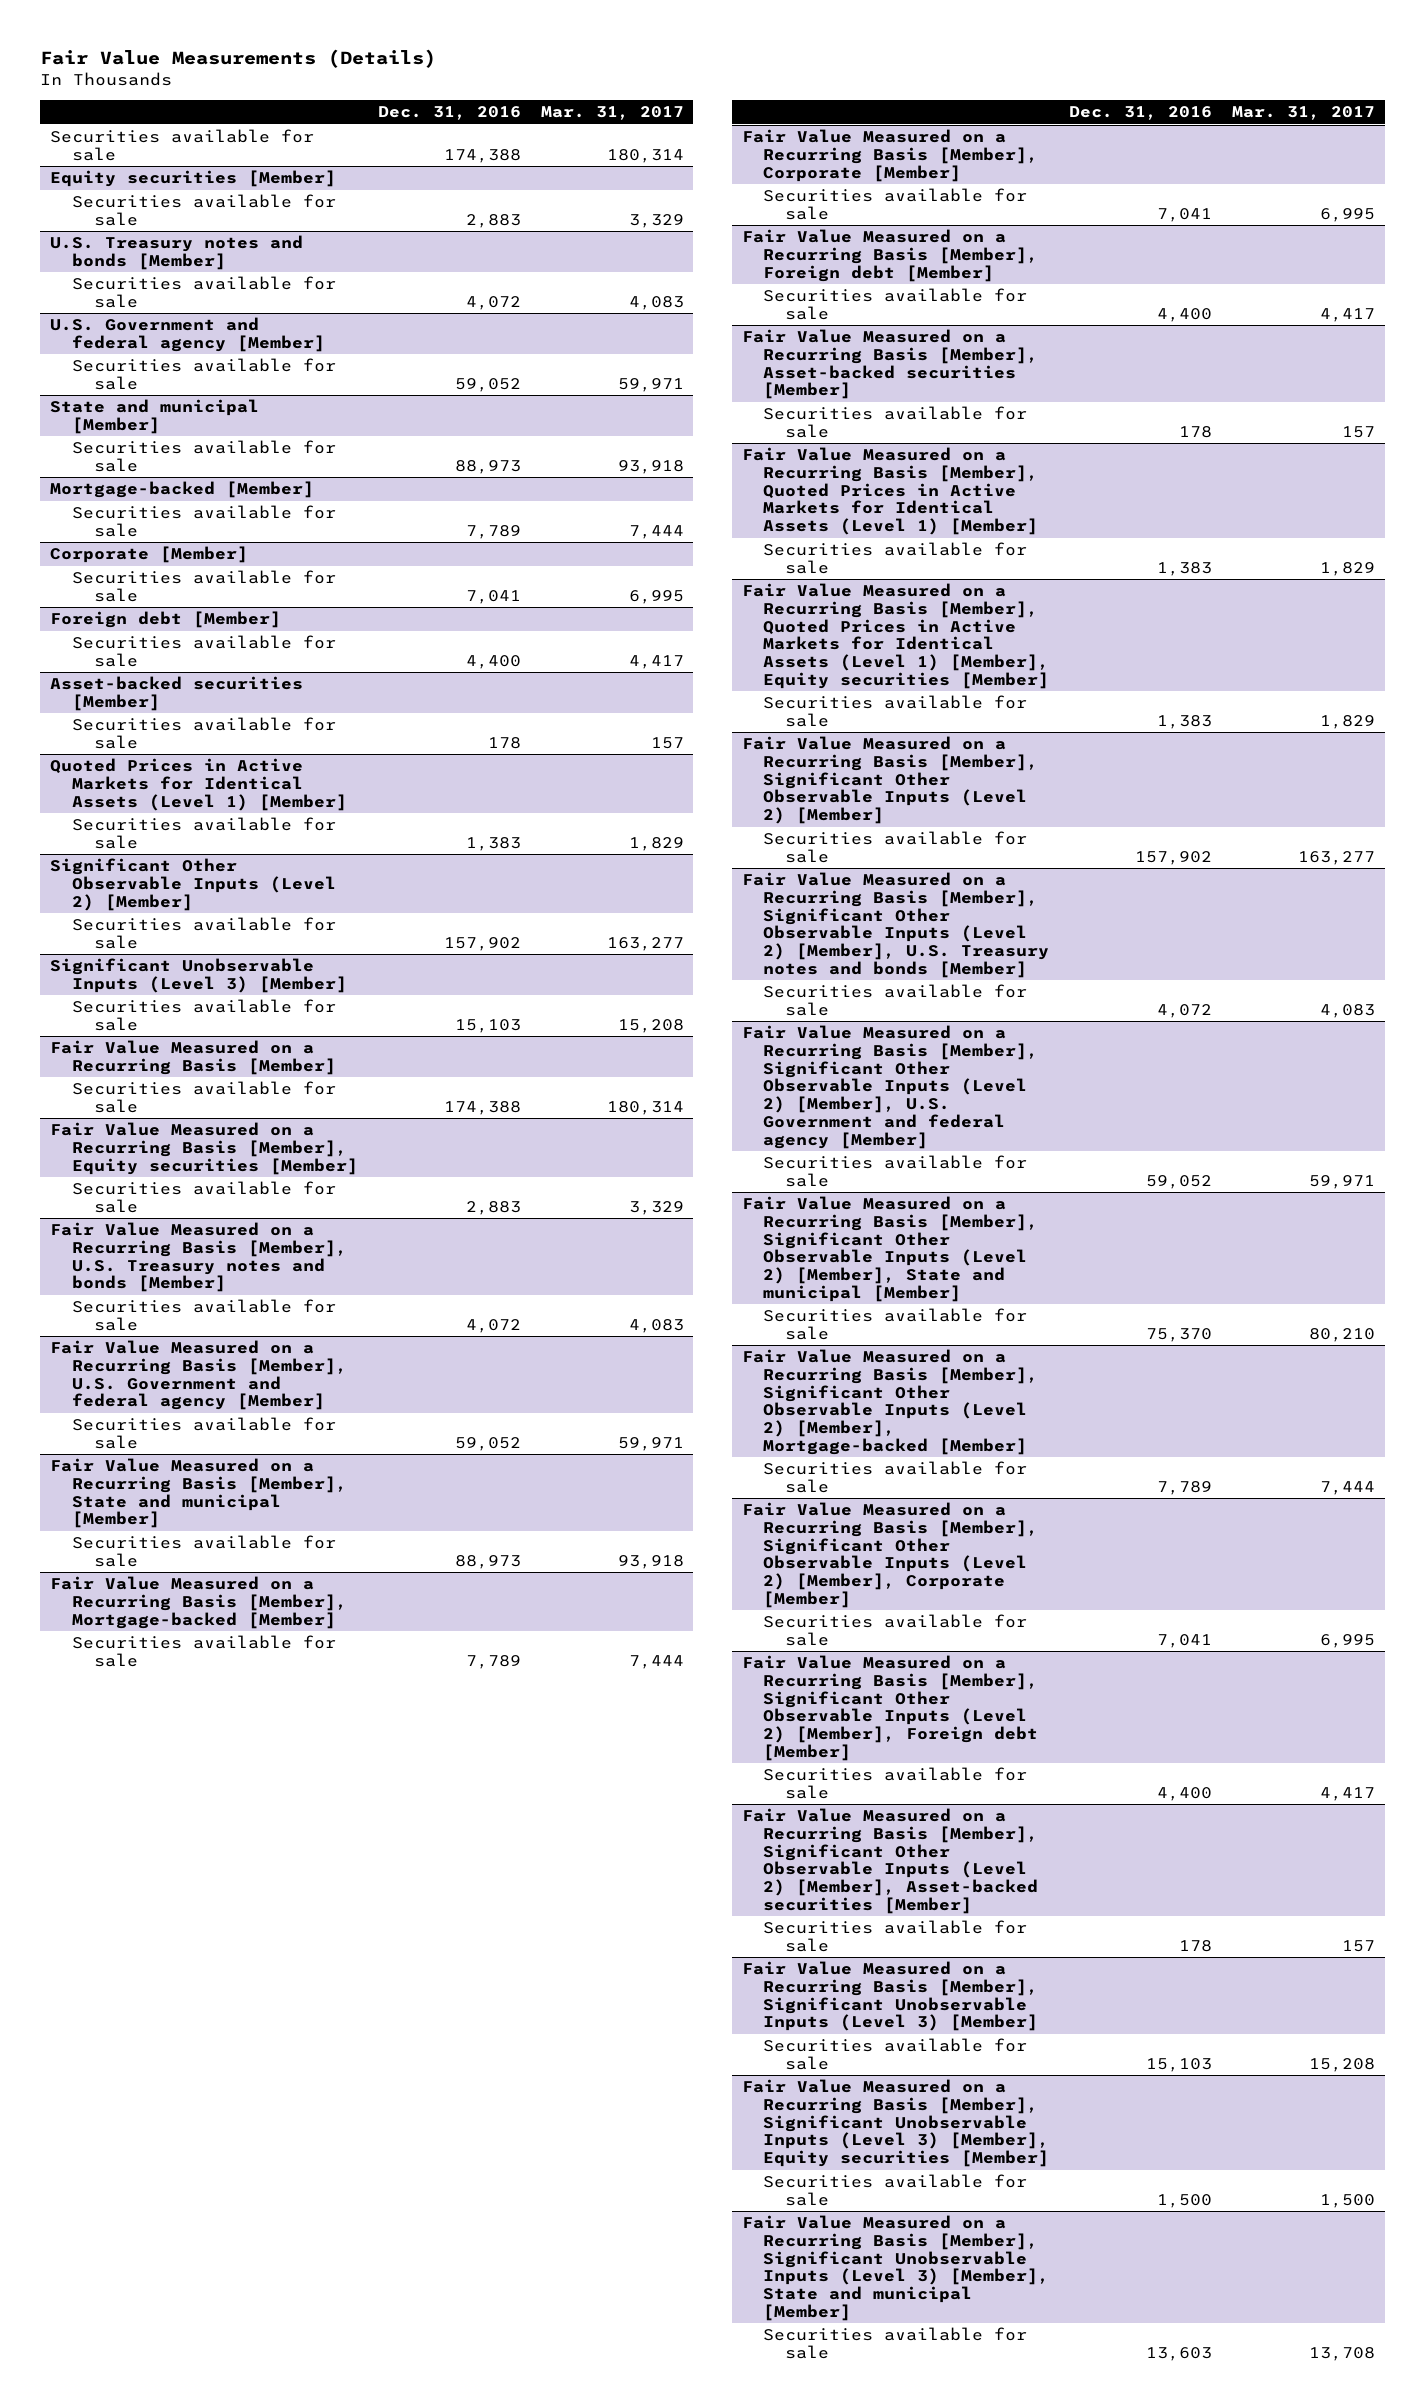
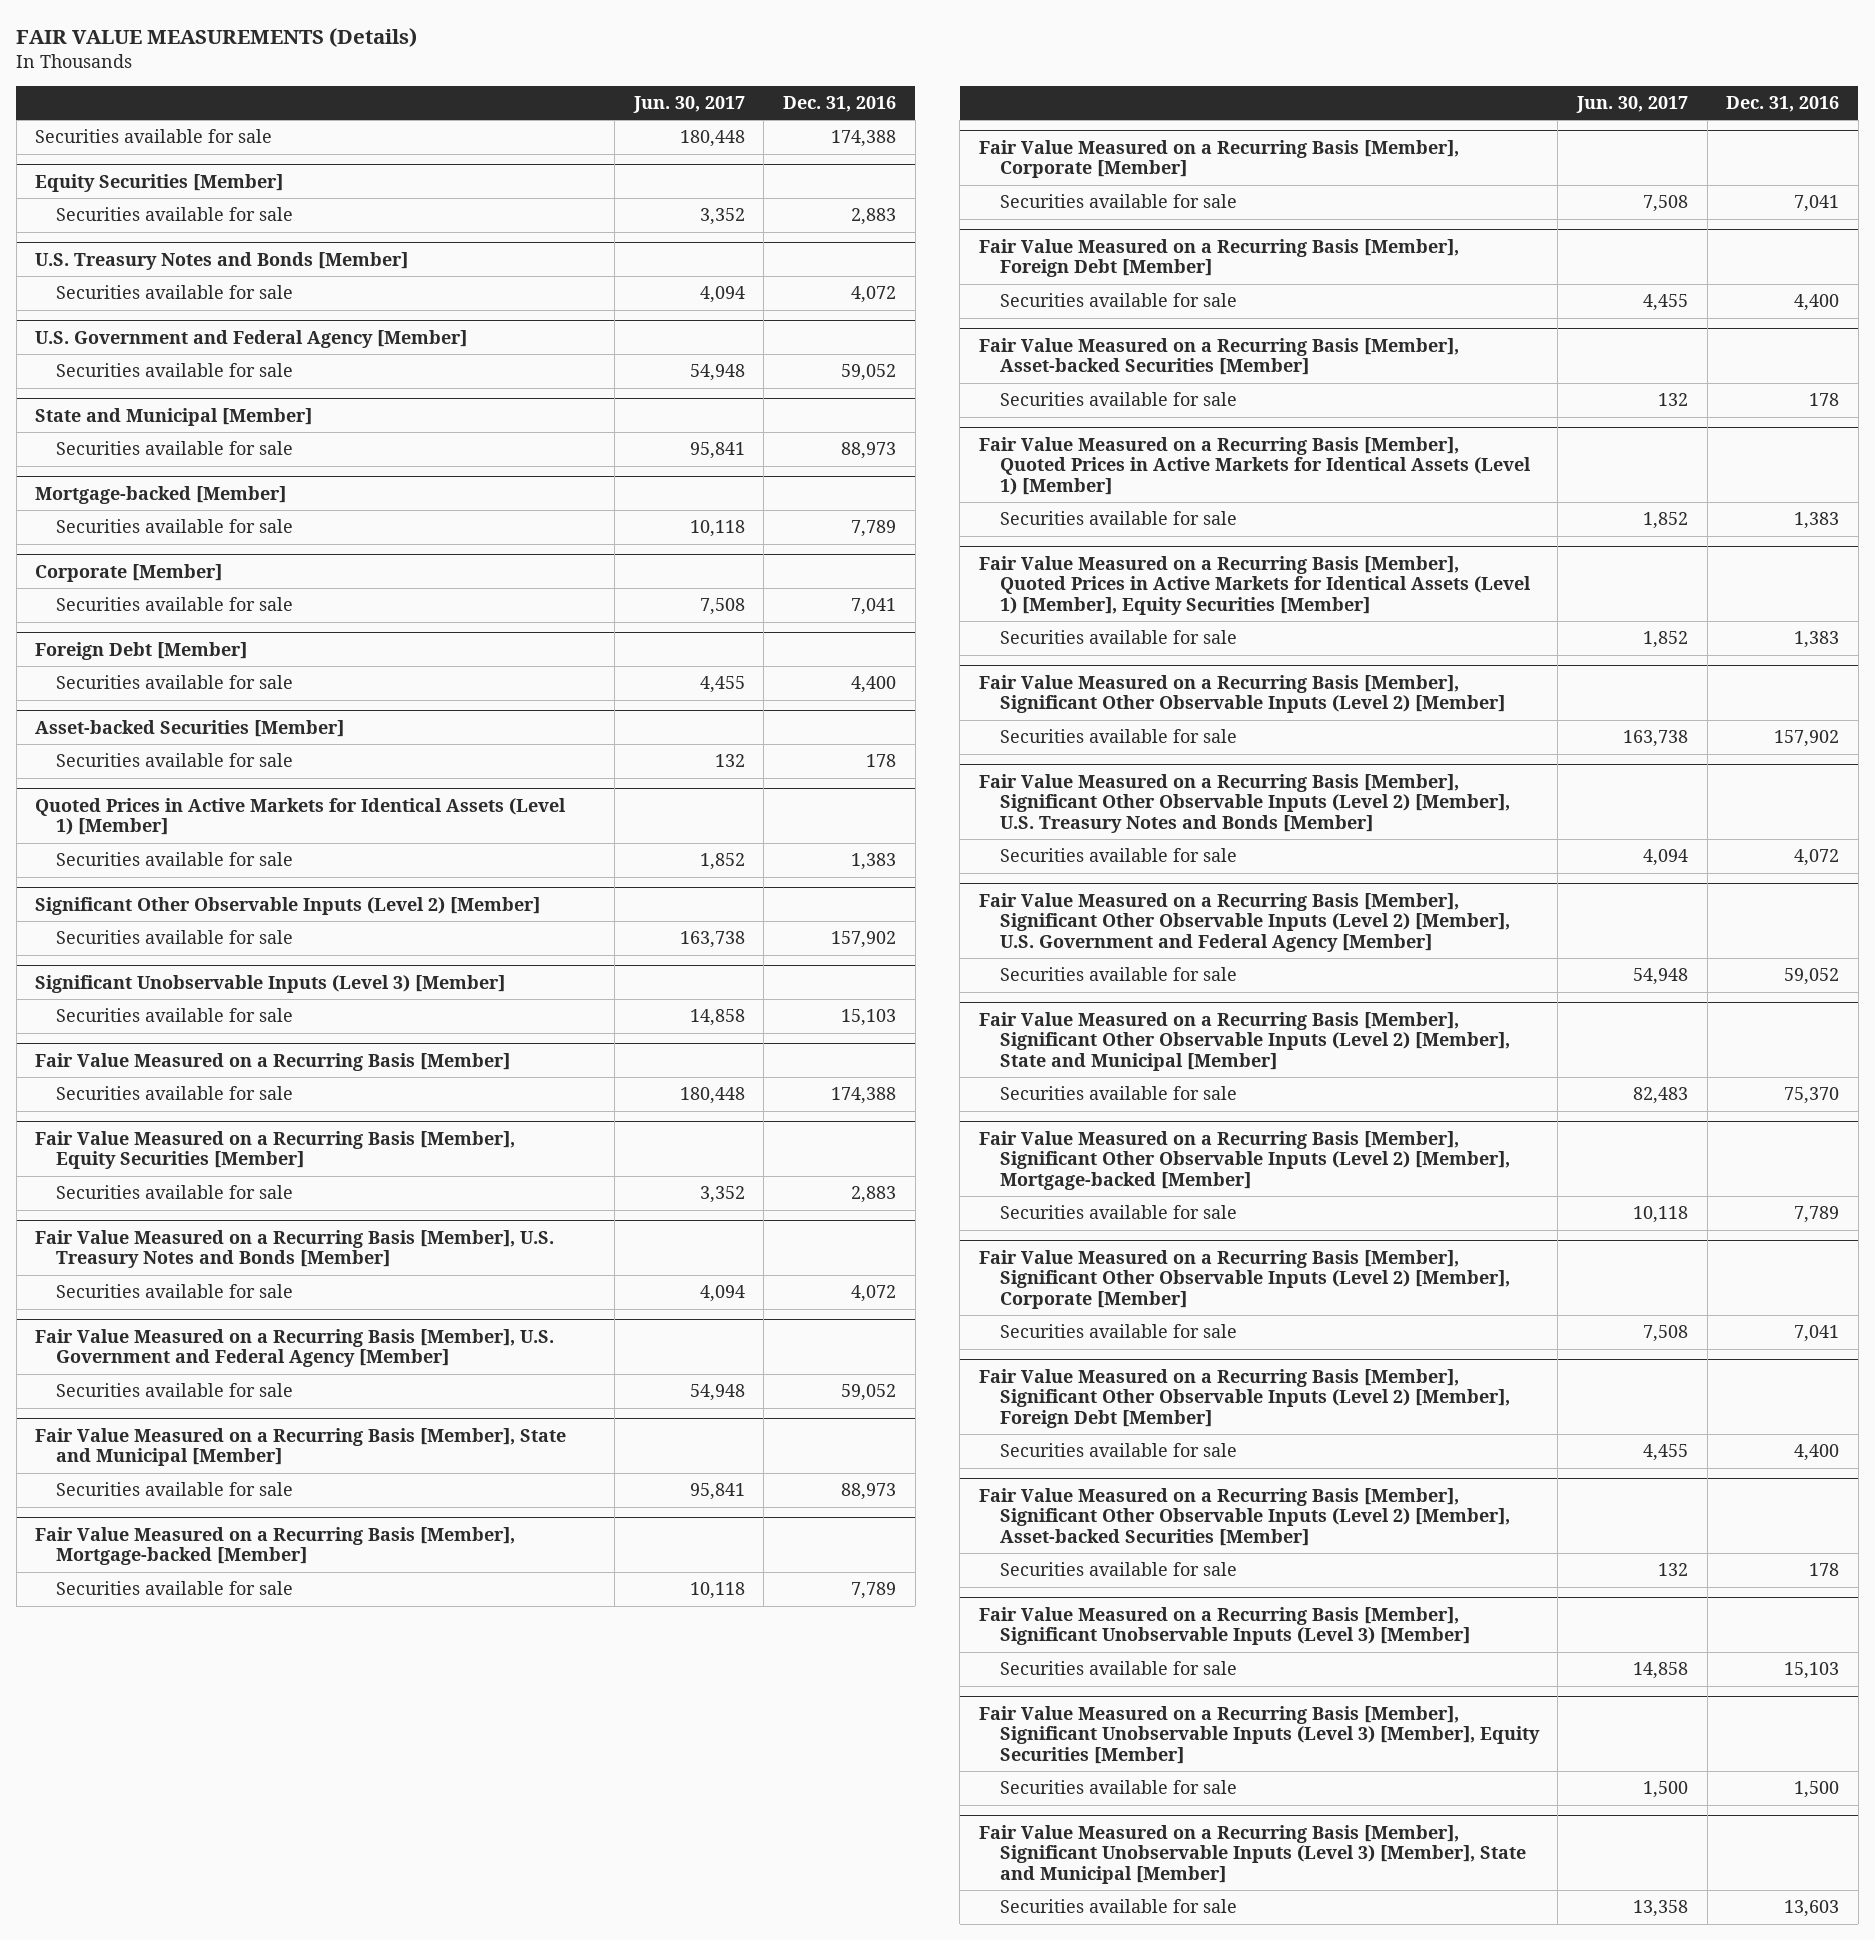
- Fair Value Measurements (Details)
+ FAIR VALUE MEASUREMENTS (Details)
- | Dec. 31, 2016 | Mar. 31, 2017
+ | Jun. 30, 2017 | Dec. 31, 2016
- Equity securities [Member]
+ Equity Securities [Member]
- U.S. Treasury notes and bonds [Member]
+ U.S. Treasury Notes and Bonds [Member]
- U.S. Government and federal agency [Member]
+ U.S. Government and Federal Agency [Member]
- State and municipal [Member]
+ State and Municipal [Member]
- Foreign debt [Member]
+ Foreign Debt [Member]
- Asset-backed securities [Member]
+ Asset-backed Securities [Member]
- Fair Value Measured on a Recurring Basis [Member], Equity securities [Member]
+ Fair Value Measured on a Recurring Basis [Member], Equity Securities [Member]
- Fair Value Measured on a Recurring Basis [Member], U.S. Treasury notes and bonds [Member]
+ Fair Value Measured on a Recurring Basis [Member], U.S. Treasury Notes and Bonds [Member]
- Fair Value Measured on a Recurring Basis [Member], U.S. Government and federal agency [Member]
+ Fair Value Measured on a Recurring Basis [Member], U.S. Government and Federal Agency [Member]
- Fair Value Measured on a Recurring Basis [Member], State and municipal [Member]
+ Fair Value Measured on a Recurring Basis [Member], State and Municipal [Member]
- Fair Value Measured on a Recurring Basis [Member], Foreign debt [Member]
+ Fair Value Measured on a Recurring Basis [Member], Foreign Debt [Member]
- Fair Value Measured on a Recurring Basis [Member], Asset-backed securities [Member]
+ Fair Value Measured on a Recurring Basis [Member], Asset-backed Securities [Member]
- Fair Value Measured on a Recurring Basis [Member], Quoted Prices in Active Markets for Identical Assets (Level 1) [Member], Equity securities [Member]
+ Fair Value Measured on a Recurring Basis [Member], Quoted Prices in Active Markets for Identical Assets (Level 1) [Member], Equity Securities [Member]
- Fair Value Measured on a Recurring Basis [Member], Significant Other Observable Inputs (Level 2) [Member], U.S. Treasury notes and bonds [Member]
+ Fair Value Measured on a Recurring Basis [Member], Significant Other Observable Inputs (Level 2) [Member], U.S. Treasury Notes and Bonds [Member]
- Fair Value Measured on a Recurring Basis [Member], Significant Other Observable Inputs (Level 2) [Member], U.S. Government and federal agency [Member]
+ Fair Value Measured on a Recurring Basis [Member], Significant Other Observable Inputs (Level 2) [Member], U.S. Government and Federal Agency [Member]
- Fair Value Measured on a Recurring Basis [Member], Significant Other Observable Inputs (Level 2) [Member], State and municipal [Member]
+ Fair Value Measured on a Recurring Basis [Member], Significant Other Observable Inputs (Level 2) [Member], State and Municipal [Member]
- Fair Value Measured on a Recurring Basis [Member], Significant Other Observable Inputs (Level 2) [Member], Foreign debt [Member]
+ Fair Value Measured on a Recurring Basis [Member], Significant Other Observable Inputs (Level 2) [Member], Foreign Debt [Member]
- Fair Value Measured on a Recurring Basis [Member], Significant Other Observable Inputs (Level 2) [Member], Asset-backed securities [Member]
+ Fair Value Measured on a Recurring Basis [Member], Significant Other Observable Inputs (Level 2) [Member], Asset-backed Securities [Member]
- Fair Value Measured on a Recurring Basis [Member], Significant Unobservable Inputs (Level 3) [Member], Equity securities [Member]
+ Fair Value Measured on a Recurring Basis [Member], Significant Unobservable Inputs (Level 3) [Member], Equity Securities [Member]
- Fair Value Measured on a Recurring Basis [Member], Significant Unobservable Inputs (Level 3) [Member], State and municipal [Member]
+ Fair Value Measured on a Recurring Basis [Member], Significant Unobservable Inputs (Level 3) [Member], State and Municipal [Member]

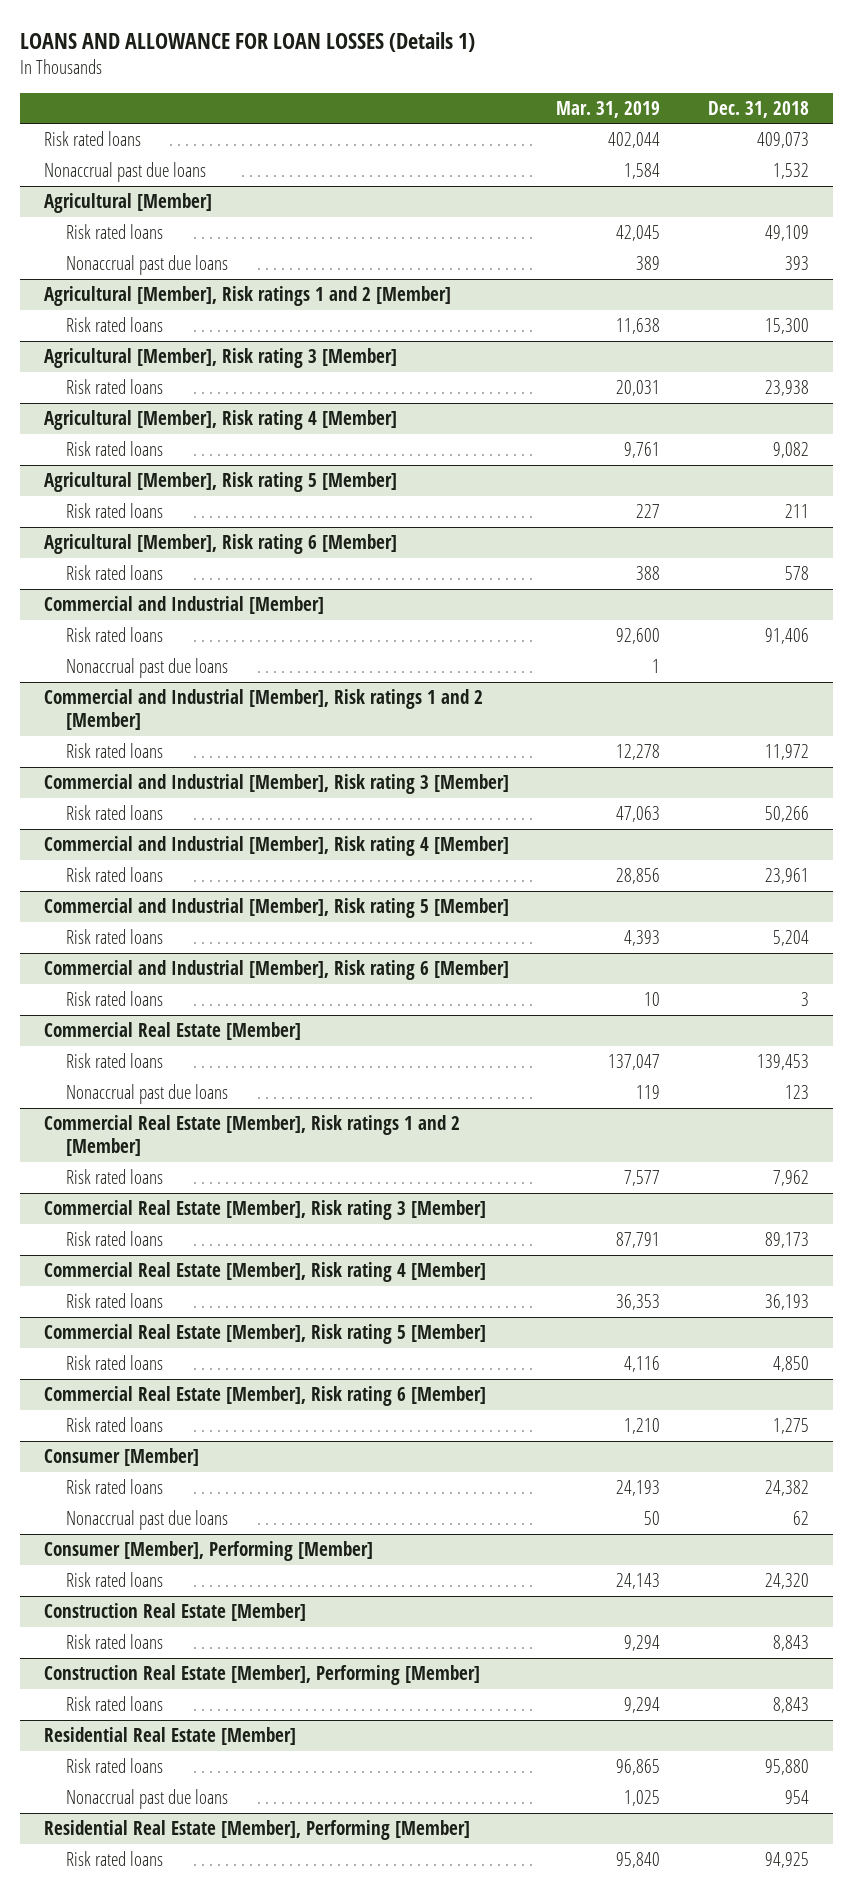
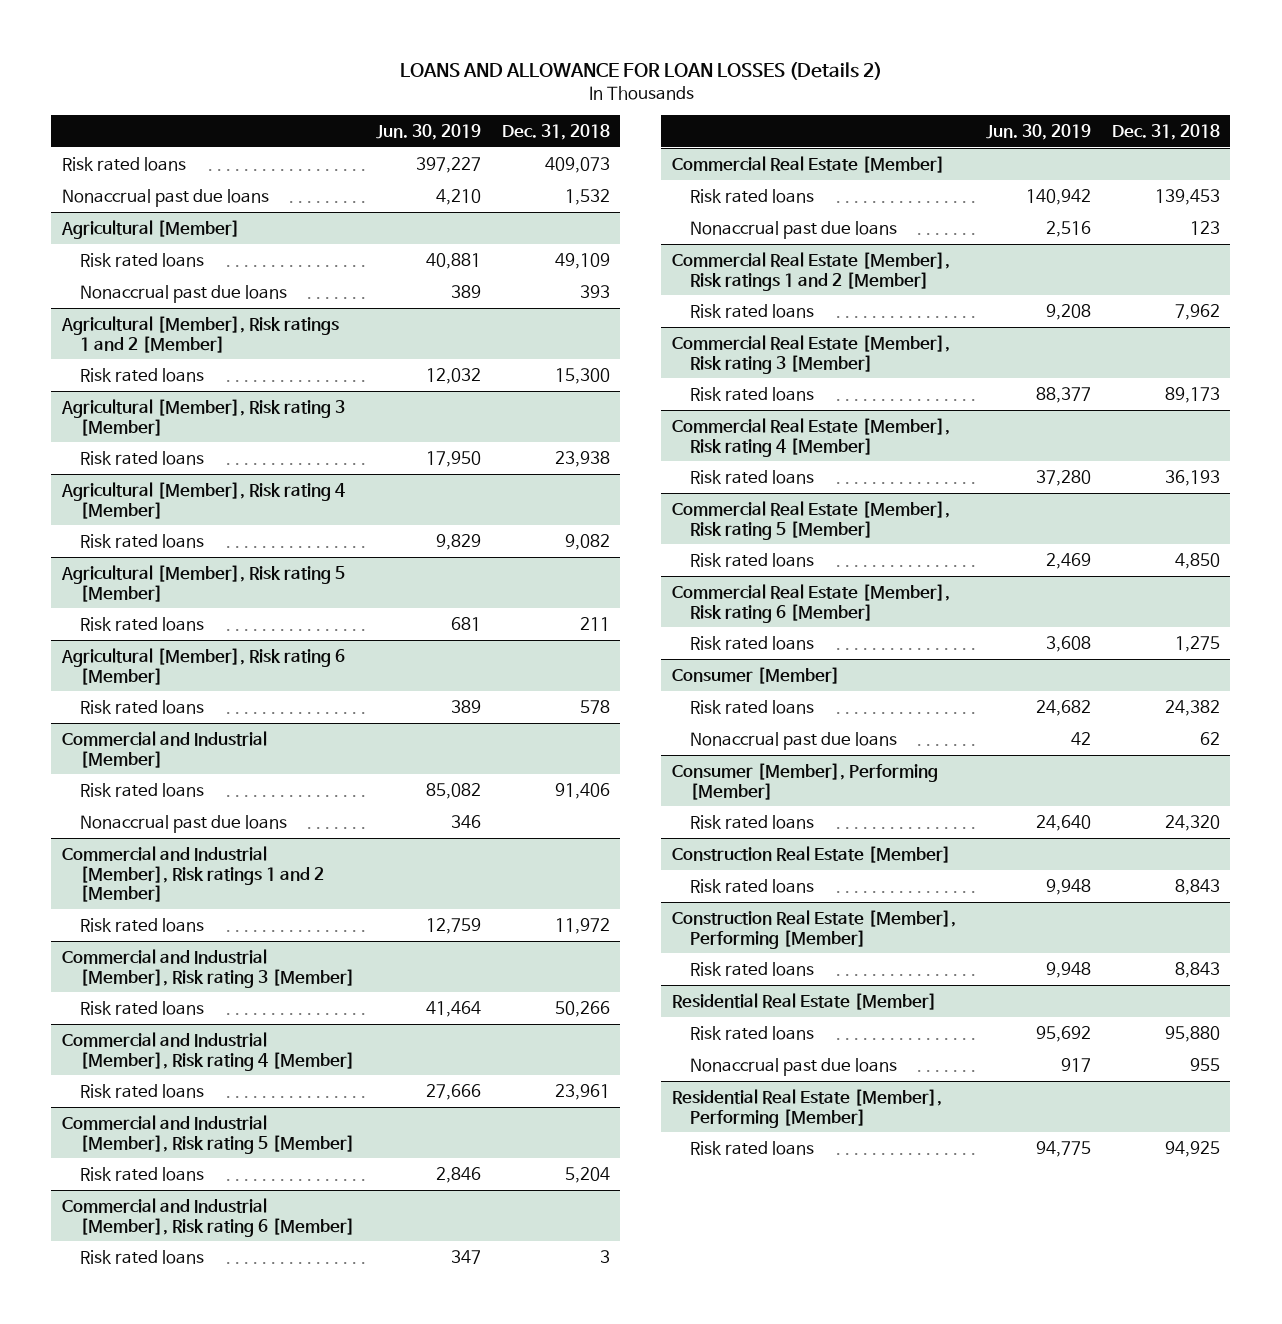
- LOANS AND ALLOWANCE FOR LOAN LOSSES (Details 1)
+ LOANS AND ALLOWANCE FOR LOAN LOSSES (Details 2)
- | Mar. 31, 2019 | Dec. 31, 2018
+ | Jun. 30, 2019 | Dec. 31, 2018
@ Residential Real Estate [Member]
- Nonaccrual past due loans | 1,025 | 954
+ Nonaccrual past due loans | 917 | 955

